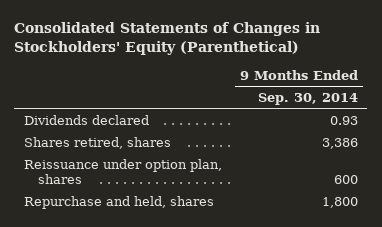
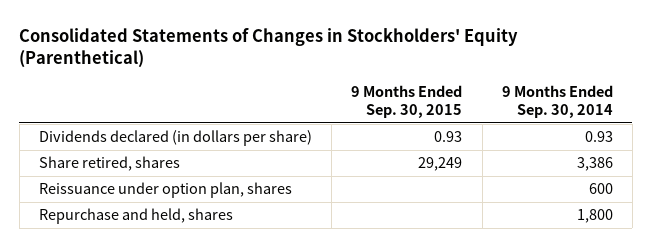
- | 9 Months Ended Sep. 30, 2014
+ | 9 Months Ended Sep. 30, 2015 | 9 Months Ended Sep. 30, 2014
- Dividends declared | 0.93
- Shares retired, shares | 3,386
+ Dividends declared (in dollars per share) | 0.93 | 0.93
+ Share retired, shares | 29,249 | 3,386

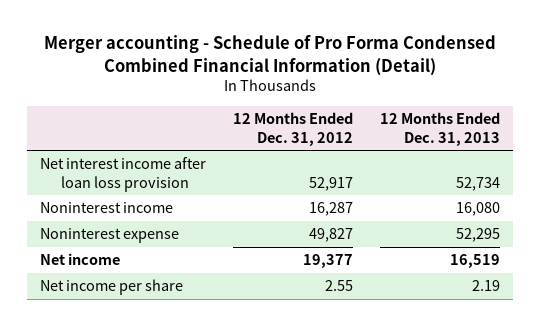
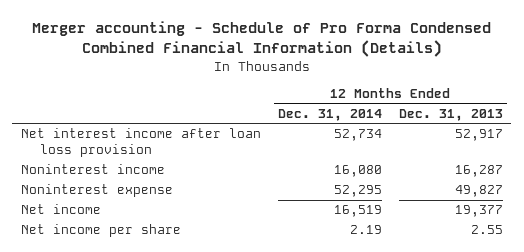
- Merger accounting - Schedule of Pro Forma Condensed Combined Financial Information (Detail)
+ Merger accounting - Schedule of Pro Forma Condensed Combined Financial Information (Details)
- | 12 Months Ended Dec. 31, 2012 | 12 Months Ended Dec. 31, 2013
+ | 12 Months Ended Dec. 31, 2014 | 12 Months Ended Dec. 31, 2013
- Net interest income after loan loss provision | 52,917 | 52,734
- Noninterest income | 16,287 | 16,080
- Noninterest expense | 49,827 | 52,295
- Net income | 19,377 | 16,519
- Net income per share | 2.55 | 2.19
+ Net interest income after loan loss provision | 52,734 | 52,917
+ Noninterest income | 16,080 | 16,287
+ Noninterest expense | 52,295 | 49,827
+ Net income | 16,519 | 19,377
+ Net income per share | 2.19 | 2.55

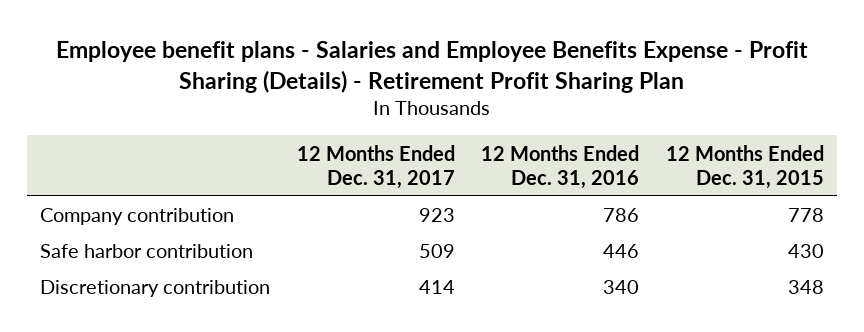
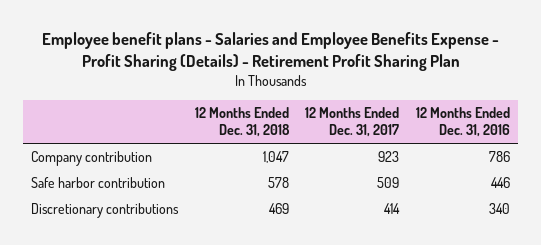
- | 12 Months Ended Dec. 31, 2017 | 12 Months Ended Dec. 31, 2016 | 12 Months Ended Dec. 31, 2015
+ | 12 Months Ended Dec. 31, 2018 | 12 Months Ended Dec. 31, 2017 | 12 Months Ended Dec. 31, 2016
- Discretionary contribution | 414 | 340 | 348
+ Discretionary contributions | 469 | 414 | 340

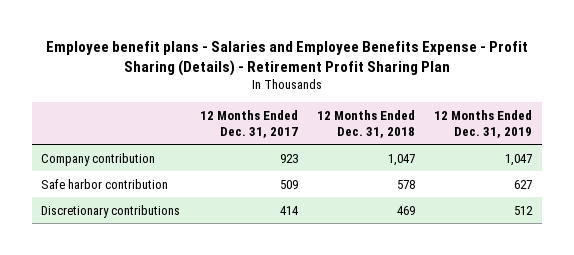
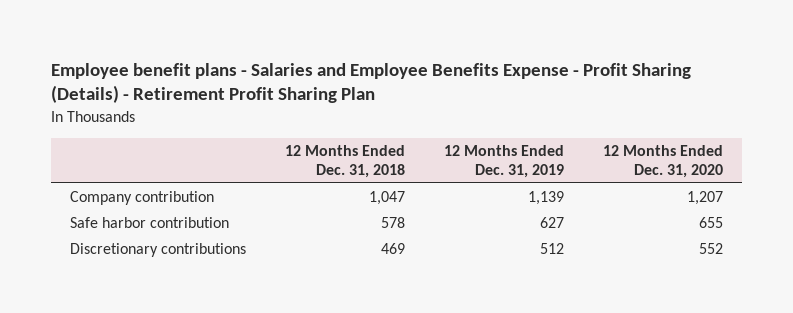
- | 12 Months Ended Dec. 31, 2017 | 12 Months Ended Dec. 31, 2018 | 12 Months Ended Dec. 31, 2019
+ | 12 Months Ended Dec. 31, 2018 | 12 Months Ended Dec. 31, 2019 | 12 Months Ended Dec. 31, 2020
- Company contribution | 923 | 1,047 | 1,047
+ Company contribution | 1,047 | 1,139 | 1,207

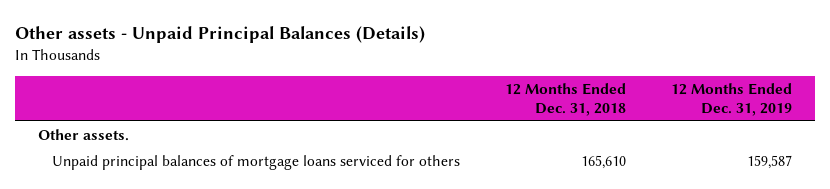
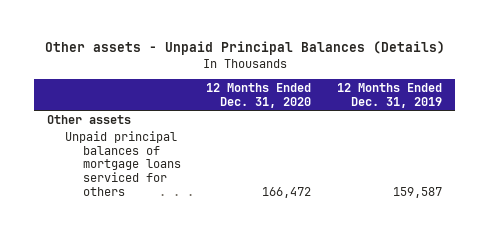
- | 12 Months Ended Dec. 31, 2018 | 12 Months Ended Dec. 31, 2019
+ | 12 Months Ended Dec. 31, 2020 | 12 Months Ended Dec. 31, 2019
- Other assets.
+ Other assets

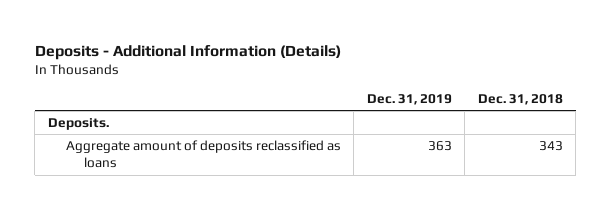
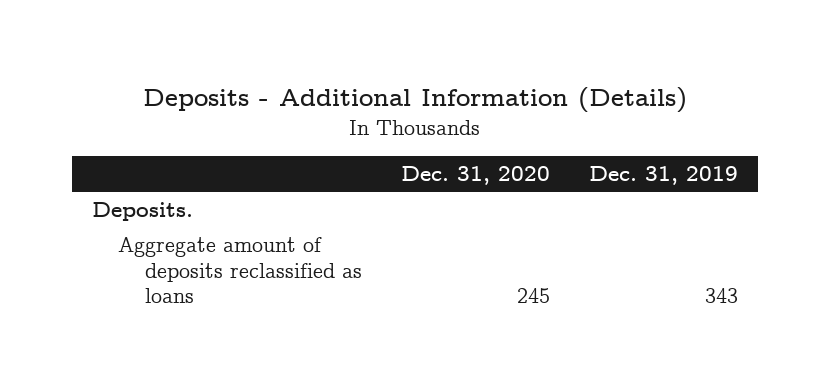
- | Dec. 31, 2019 | Dec. 31, 2018
+ | Dec. 31, 2020 | Dec. 31, 2019
- Aggregate amount of deposits reclassified as loans | 363 | 343
+ Aggregate amount of deposits reclassified as loans | 245 | 343

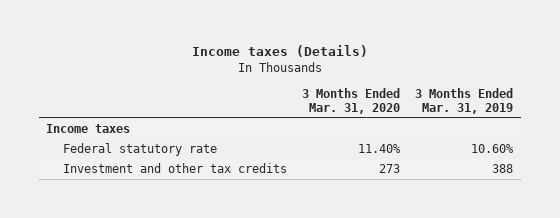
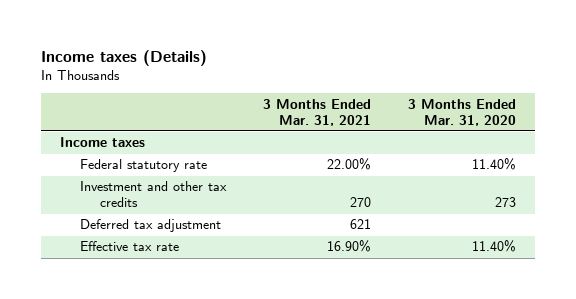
- | 3 Months Ended Mar. 31, 2020 | 3 Months Ended Mar. 31, 2019
+ | 3 Months Ended Mar. 31, 2021 | 3 Months Ended Mar. 31, 2020
+ Deferred tax adjustment | 621 |
+ Effective tax rate | 16.90% | 11.40%

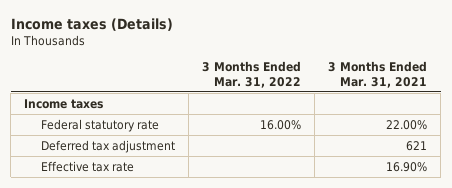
- | 3 Months Ended Mar. 31, 2021 | 3 Months Ended Mar. 31, 2020
+ | 3 Months Ended Mar. 31, 2022 | 3 Months Ended Mar. 31, 2021
- Investment and other tax credits | 270 | 273

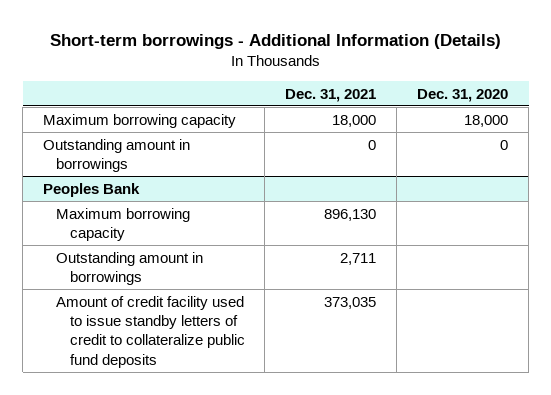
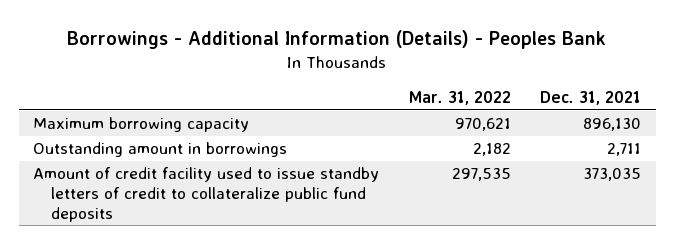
- Short-term borrowings - Additional Information (Details)
+ Borrowings - Additional Information (Details) - Peoples Bank
- | Dec. 31, 2021 | Dec. 31, 2020
+ | Mar. 31, 2022 | Dec. 31, 2021
- Maximum borrowing capacity | 18,000 | 18,000
- Outstanding amount in borrowings | 0 | 0
- Peoples Bank

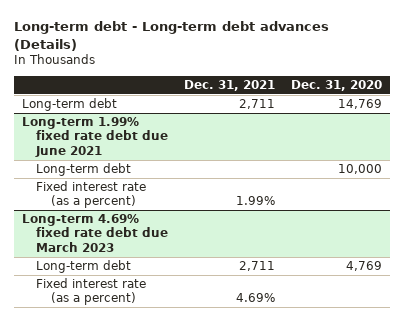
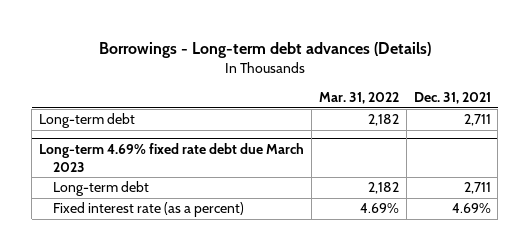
- Long-term debt - Long-term debt advances (Details)
+ Borrowings - Long-term debt advances (Details)
- | Dec. 31, 2021 | Dec. 31, 2020
+ | Mar. 31, 2022 | Dec. 31, 2021
- Long-term 1.99% fixed rate debt due June 2021
- Long-term debt | | 10,000
- Fixed interest rate (as a percent) | 1.99% |

